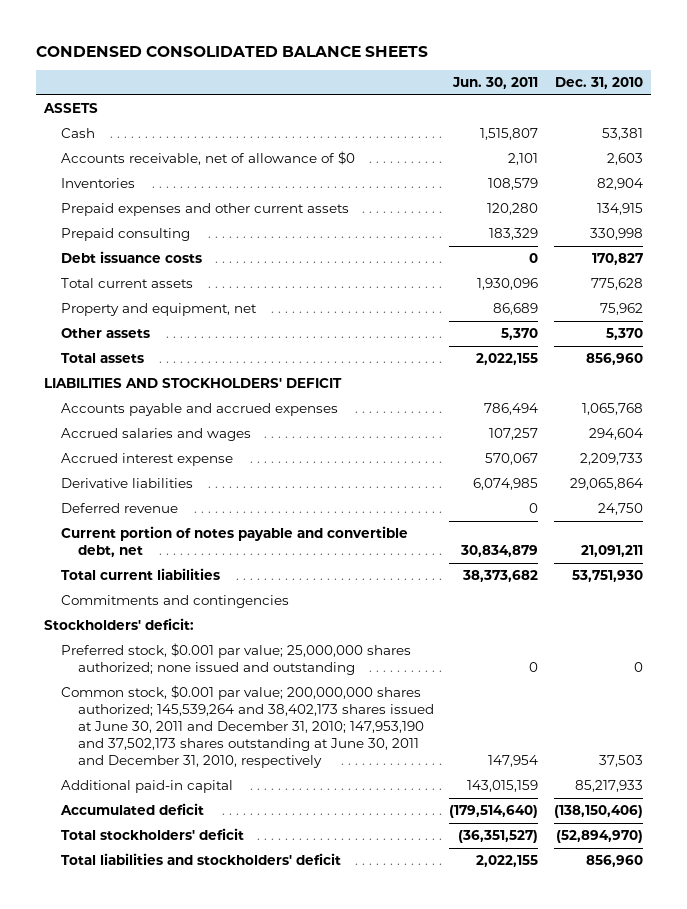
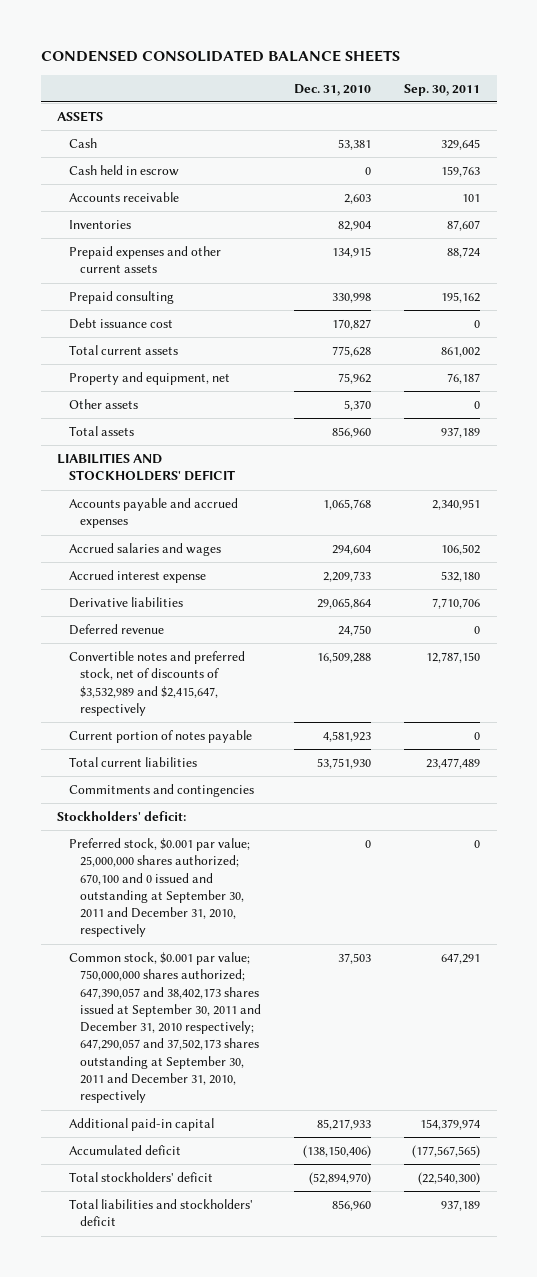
- | Jun. 30, 2011 | Dec. 31, 2010
+ | Dec. 31, 2010 | Sep. 30, 2011
- Accounts receivable, net of allowance of $0 | 2,101 | 2,603
+ Cash held in escrow | 0 | 159,763
+ Accounts receivable | 2,603 | 101
- Debt issuance costs | 0 | 170,827
+ Debt issuance cost | 170,827 | 0
- Current portion of notes payable and convertible debt, net | 30,834,879 | 21,091,211
+ Convertible notes and preferred stock, net of discounts of $3,532,989 and $2,415,647, respectively | 16,509,288 | 12,787,150
+ Current portion of notes payable | 4,581,923 | 0
- Preferred stock, $0.001 par value; 25,000,000 shares authorized; none issued and outstanding | 0 | 0
- Common stock, $0.001 par value; 200,000,000 shares authorized; 145,539,264 and 38,402,173 shares issued at June 30, 2011 and December 31, 2010; 147,953,190 and 37,502,173 shares outstanding at June 30, 2011 and December 31, 2010, respectively | 147,954 | 37,503
+ Preferred stock, $0.001 par value; 25,000,000 shares authorized; 670,100 and 0 issued and outstanding at September 30, 2011 and December 31, 2010, respectively | 0 | 0
+ Common stock, $0.001 par value; 750,000,000 shares authorized; 647,390,057 and 38,402,173 shares issued at September 30, 2011 and December 31, 2010 respectively; 647,290,057 and 37,502,173 shares outstanding at September 30, 2011 and December 31, 2010, respectively | 37,503 | 647,291

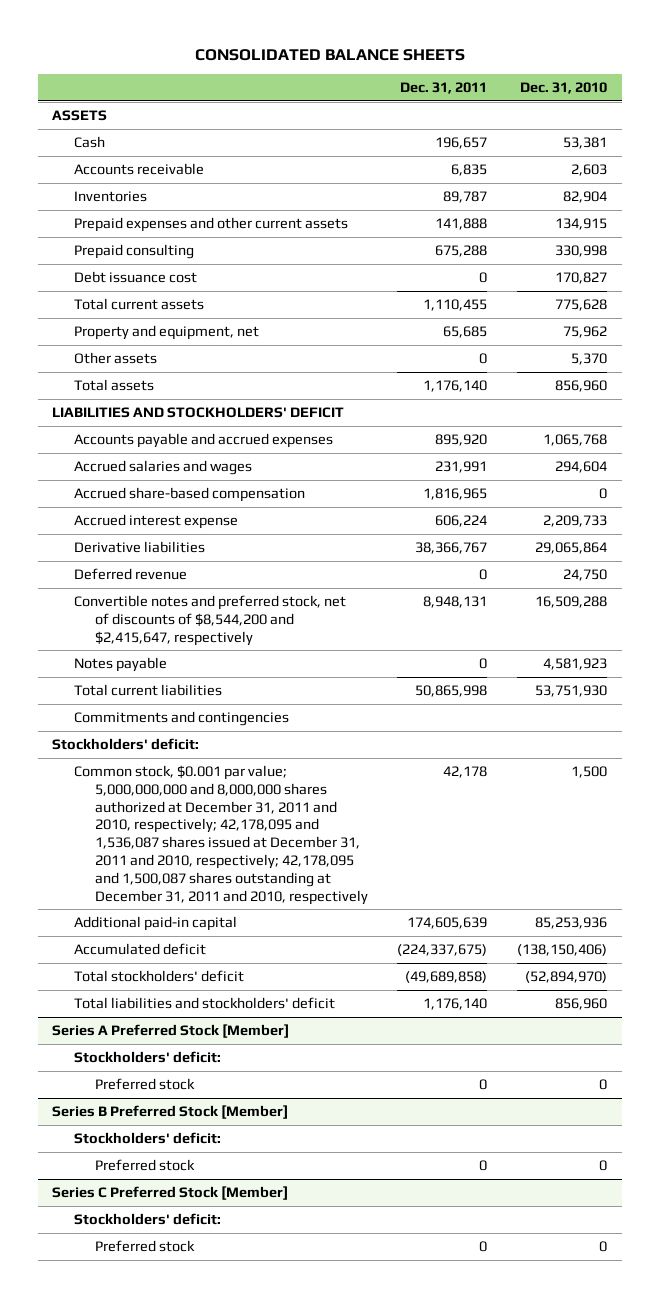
- CONDENSED CONSOLIDATED BALANCE SHEETS
+ CONSOLIDATED BALANCE SHEETS
- | Dec. 31, 2010 | Sep. 30, 2011
+ | Dec. 31, 2011 | Dec. 31, 2010
- Cash held in escrow | 0 | 159,763
+ Accrued share-based compensation | 1,816,965 | 0
- Convertible notes and preferred stock, net of discounts of $3,532,989 and $2,415,647, respectively | 16,509,288 | 12,787,150
- Current portion of notes payable | 4,581,923 | 0
+ Convertible notes and preferred stock, net of discounts of $8,544,200 and $2,415,647, respectively | 8,948,131 | 16,509,288
+ Notes payable | 0 | 4,581,923
- Preferred stock, $0.001 par value; 25,000,000 shares authorized; 670,100 and 0 issued and outstanding at September 30, 2011 and December 31, 2010, respectively | 0 | 0
- Common stock, $0.001 par value; 750,000,000 shares authorized; 647,390,057 and 38,402,173 shares issued at September 30, 2011 and December 31, 2010 respectively; 647,290,057 and 37,502,173 shares outstanding at September 30, 2011 and December 31, 2010, respectively | 37,503 | 647,291
- Additional paid-in capital | 85,217,933 | 154,379,974
+ Common stock, $0.001 par value; 5,000,000,000 and 8,000,000 shares authorized at December 31, 2011 and 2010, respectively; 42,178,095 and 1,536,087 shares issued at December 31, 2011 and 2010, respectively; 42,178,095 and 1,500,087 shares outstanding at December 31, 2011 and 2010, respectively | 42,178 | 1,500
+ Additional paid-in capital | 174,605,639 | 85,253,936
+ Series A Preferred Stock [Member]
+ Stockholders' deficit:
+ Preferred stock | 0 | 0
+ Series B Preferred Stock [Member]
+ Stockholders' deficit:
+ Preferred stock | 0 | 0
+ Series C Preferred Stock [Member]
+ Stockholders' deficit:
+ Preferred stock | 0 | 0

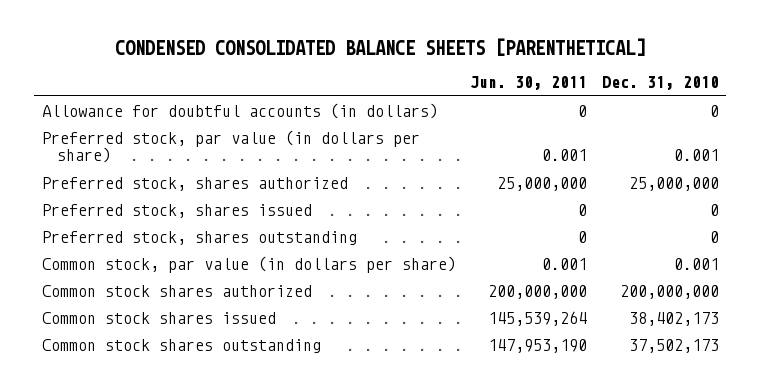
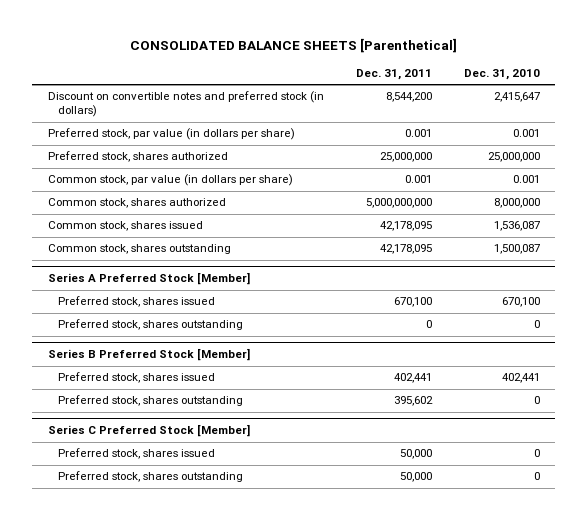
- CONDENSED CONSOLIDATED BALANCE SHEETS [PARENTHETICAL]
+ CONSOLIDATED BALANCE SHEETS [Parenthetical]
- | Jun. 30, 2011 | Dec. 31, 2010
+ | Dec. 31, 2011 | Dec. 31, 2010
- Allowance for doubtful accounts (in dollars) | 0 | 0
+ Discount on convertible notes and preferred stock (in dollars) | 8,544,200 | 2,415,647
moved up: Common stock, par value (in dollars per share) | 0.001 | 0.001
+ Common stock, shares authorized | 5,000,000,000 | 8,000,000
+ Common stock, shares issued | 42,178,095 | 1,536,087
+ Common stock, shares outstanding | 42,178,095 | 1,500,087
+ Series A Preferred Stock [Member]
+ Preferred stock, shares issued | 670,100 | 670,100
+ Preferred stock, shares outstanding | 0 | 0
+ Series B Preferred Stock [Member]
+ Preferred stock, shares issued | 402,441 | 402,441
+ Preferred stock, shares outstanding | 395,602 | 0
+ Series C Preferred Stock [Member]
- Common stock shares authorized | 200,000,000 | 200,000,000
- Common stock shares issued | 145,539,264 | 38,402,173
- Common stock shares outstanding | 147,953,190 | 37,502,173

